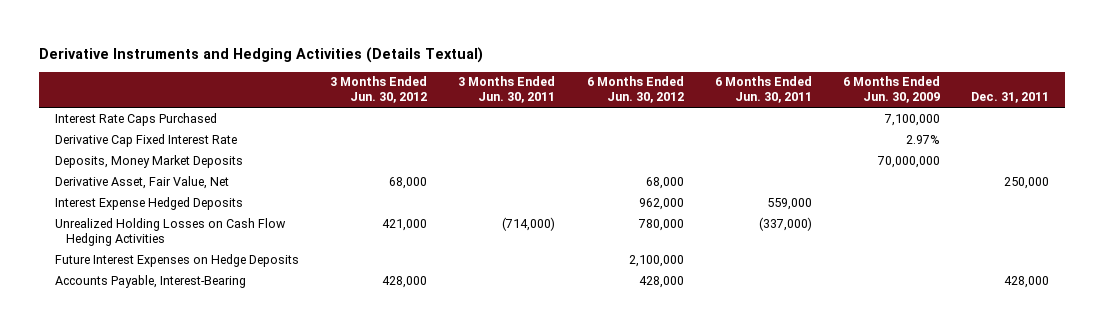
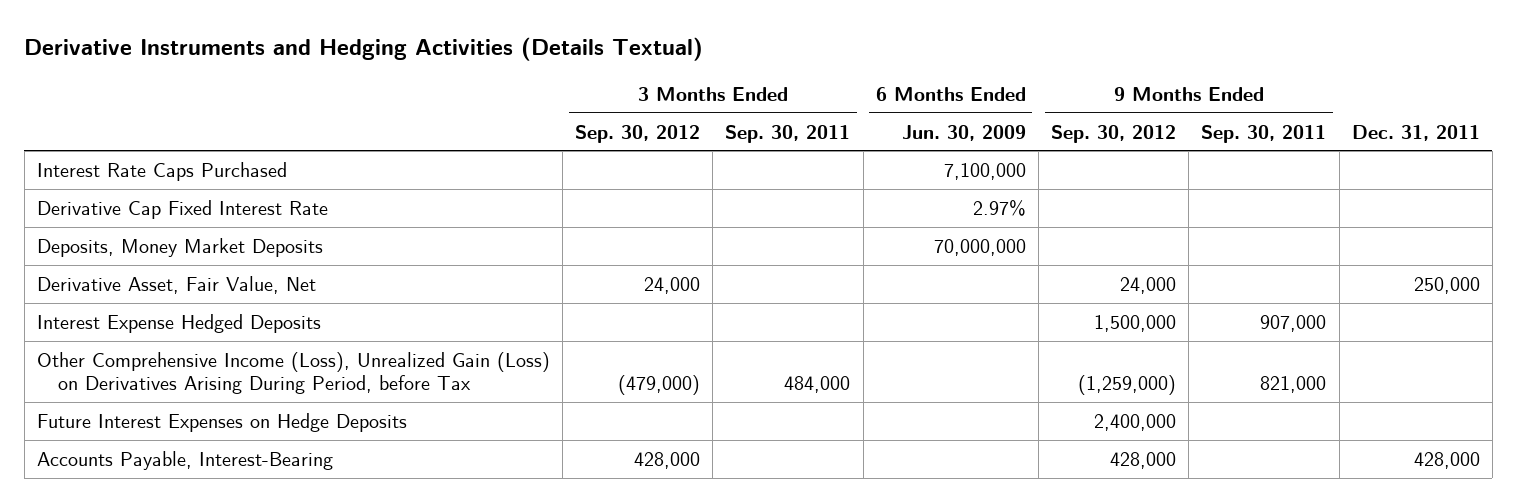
- | 3 Months Ended Jun. 30, 2012 | 3 Months Ended Jun. 30, 2011 | 6 Months Ended Jun. 30, 2012 | 6 Months Ended Jun. 30, 2011 | 6 Months Ended Jun. 30, 2009 | Dec. 31, 2011
+ | 3 Months Ended Sep. 30, 2012 | 3 Months Ended Sep. 30, 2011 | 6 Months Ended Jun. 30, 2009 | 9 Months Ended Sep. 30, 2012 | 9 Months Ended Sep. 30, 2011 | Dec. 31, 2011
- Unrealized Holding Losses on Cash Flow Hedging Activities | 421,000 | (714,000) | 780,000 | (337,000) | |
+ Other Comprehensive Income (Loss), Unrealized Gain (Loss) on Derivatives Arising During Period, before Tax | (479,000) | 484,000 | | (1,259,000) | 821,000 |

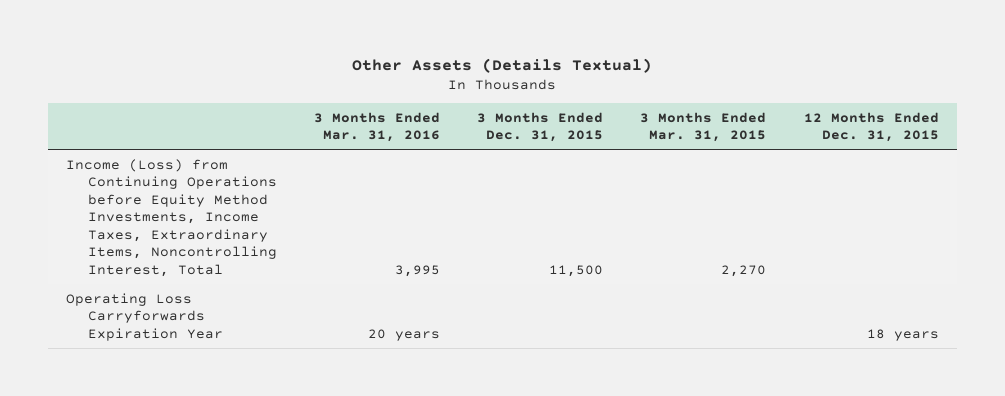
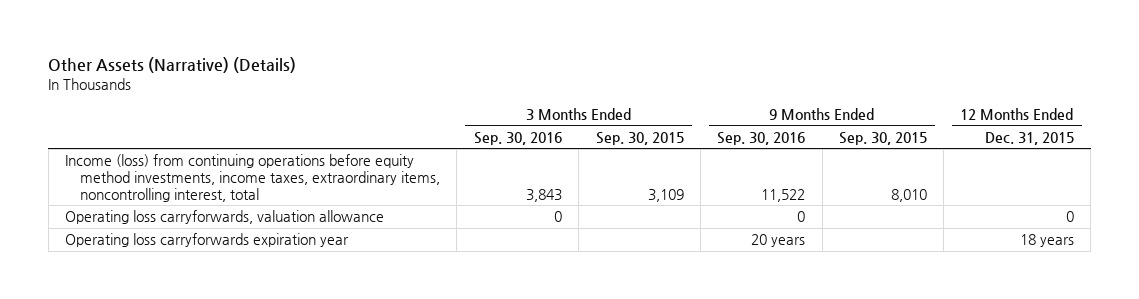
- Other Assets (Details Textual)
+ Other Assets (Narrative) (Details)
- | 3 Months Ended Mar. 31, 2016 | 3 Months Ended Dec. 31, 2015 | 3 Months Ended Mar. 31, 2015 | 12 Months Ended Dec. 31, 2015
+ | 3 Months Ended Sep. 30, 2016 | 3 Months Ended Sep. 30, 2015 | 9 Months Ended Sep. 30, 2016 | 9 Months Ended Sep. 30, 2015 | 12 Months Ended Dec. 31, 2015
- Income (Loss) from Continuing Operations before Equity Method Investments, Income Taxes, Extraordinary Items, Noncontrolling Interest, Total | 3,995 | 11,500 | 2,270 |
- Operating Loss Carryforwards Expiration Year | 20 years | | | 18 years
+ Income (loss) from continuing operations before equity method investments, income taxes, extraordinary items, noncontrolling interest, total | 3,843 | 3,109 | 11,522 | 8,010 |
+ Operating loss carryforwards, valuation allowance | 0 | | 0 | | 0
+ Operating loss carryforwards expiration year | | | 20 years | | 18 years

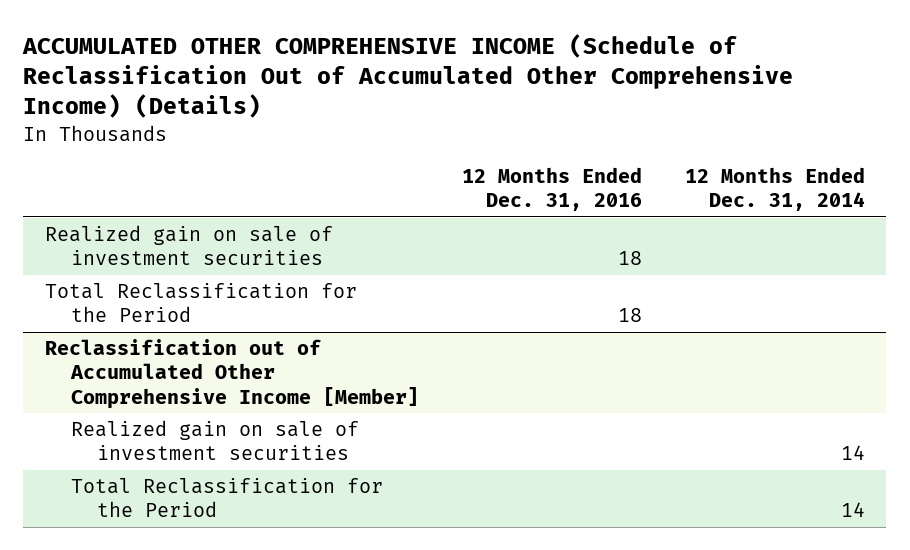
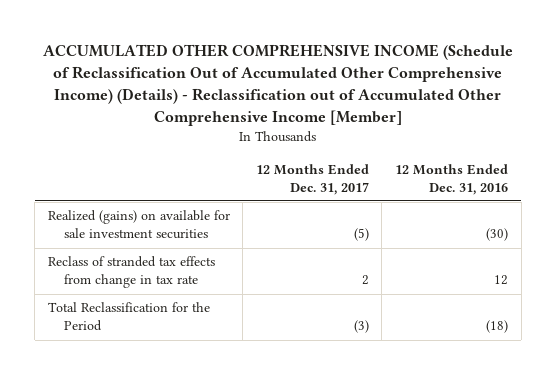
- ACCUMULATED OTHER COMPREHENSIVE INCOME (Schedule of Reclassification Out of Accumulated Other Comprehensive Income) (Details)
+ ACCUMULATED OTHER COMPREHENSIVE INCOME (Schedule of Reclassification Out of Accumulated Other Comprehensive Income) (Details) - Reclassification out of Accumulated Other Comprehensive Income [Member]
- | 12 Months Ended Dec. 31, 2016 | 12 Months Ended Dec. 31, 2014
+ | 12 Months Ended Dec. 31, 2017 | 12 Months Ended Dec. 31, 2016
- Realized gain on sale of investment securities | 18 |
- Total Reclassification for the Period | 18 |
- Reclassification out of Accumulated Other Comprehensive Income [Member]
- Realized gain on sale of investment securities | | 14
- Total Reclassification for the Period | | 14
+ Realized (gains) on available for sale investment securities | (5) | (30)
+ Reclass of stranded tax effects from change in tax rate | 2 | 12
+ Total Reclassification for the Period | (3) | (18)

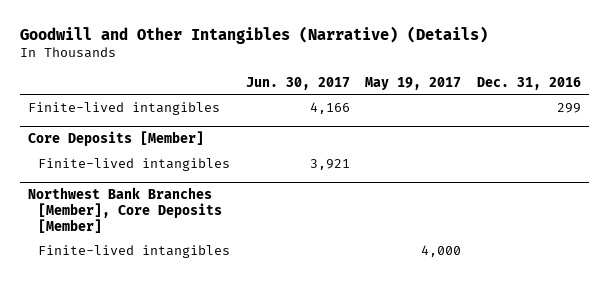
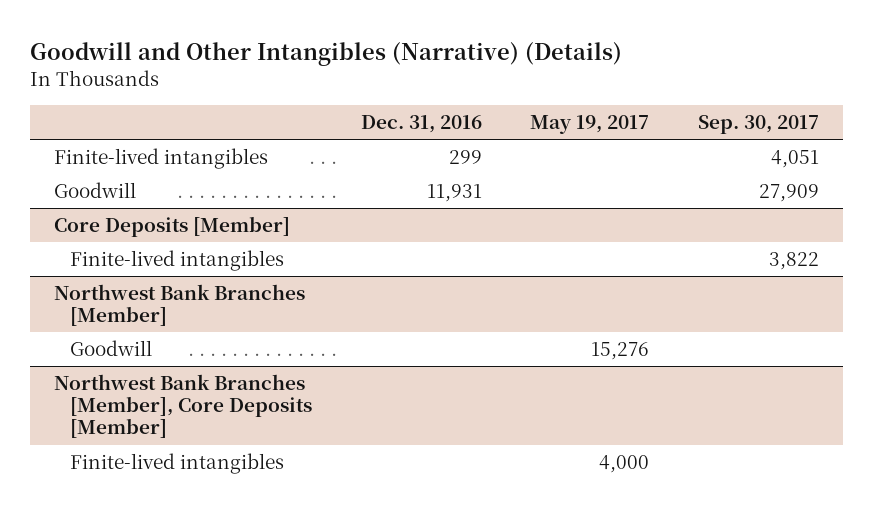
- | Jun. 30, 2017 | May 19, 2017 | Dec. 31, 2016
+ | Dec. 31, 2016 | May 19, 2017 | Sep. 30, 2017
+ Goodwill | 11,931 | | 27,909
+ Northwest Bank Branches [Member]
+ Goodwill | | 15,276 |

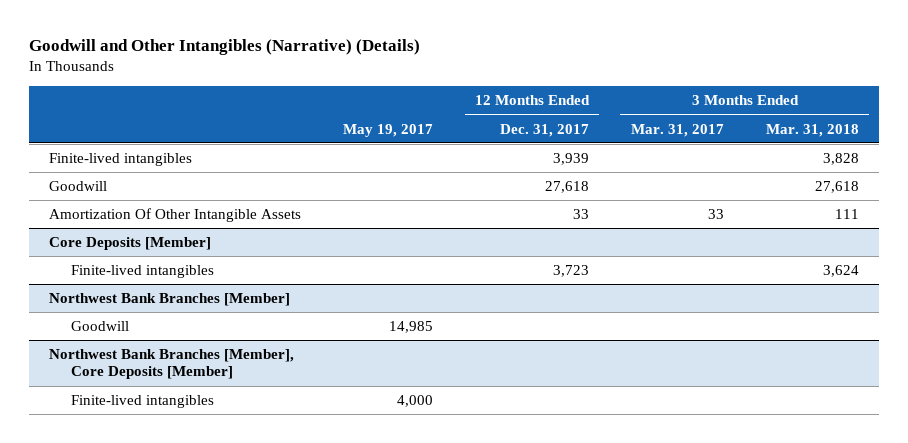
- | Dec. 31, 2016 | May 19, 2017 | Sep. 30, 2017
+ | May 19, 2017 | 12 Months Ended Dec. 31, 2017 | 3 Months Ended Mar. 31, 2017 | 3 Months Ended Mar. 31, 2018
+ Amortization Of Other Intangible Assets | | 33 | 33 | 111
@ Northwest Bank Branches [Member]
- Goodwill | | 15,276 |
+ Goodwill | 14,985 | | |

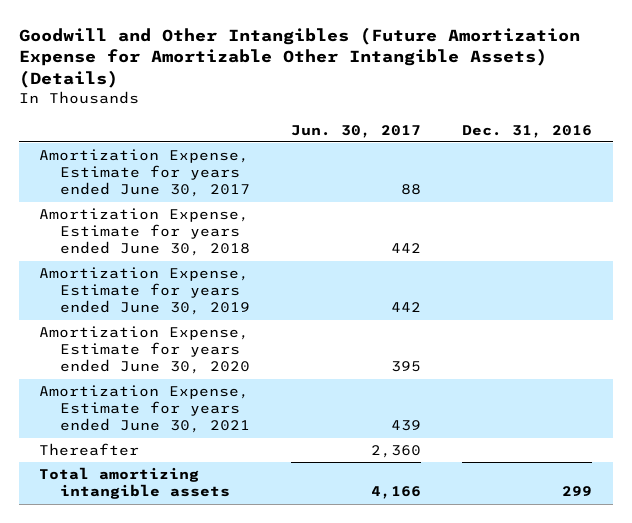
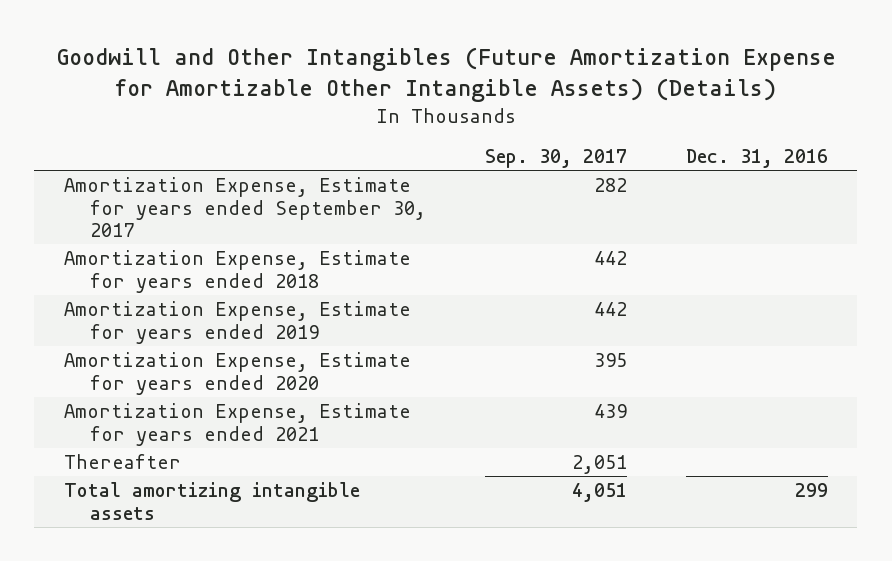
- | Jun. 30, 2017 | Dec. 31, 2016
+ | Sep. 30, 2017 | Dec. 31, 2016
- Amortization Expense, Estimate for years ended June 30, 2017 | 88 |
- Amortization Expense, Estimate for years ended June 30, 2018 | 442 |
- Amortization Expense, Estimate for years ended June 30, 2019 | 442 |
- Amortization Expense, Estimate for years ended June 30, 2020 | 395 |
- Amortization Expense, Estimate for years ended June 30, 2021 | 439 |
+ Amortization Expense, Estimate for years ended September 30, 2017 | 282 |
+ Amortization Expense, Estimate for years ended 2018 | 442 |
+ Amortization Expense, Estimate for years ended 2019 | 442 |
+ Amortization Expense, Estimate for years ended 2020 | 395 |
+ Amortization Expense, Estimate for years ended 2021 | 439 |

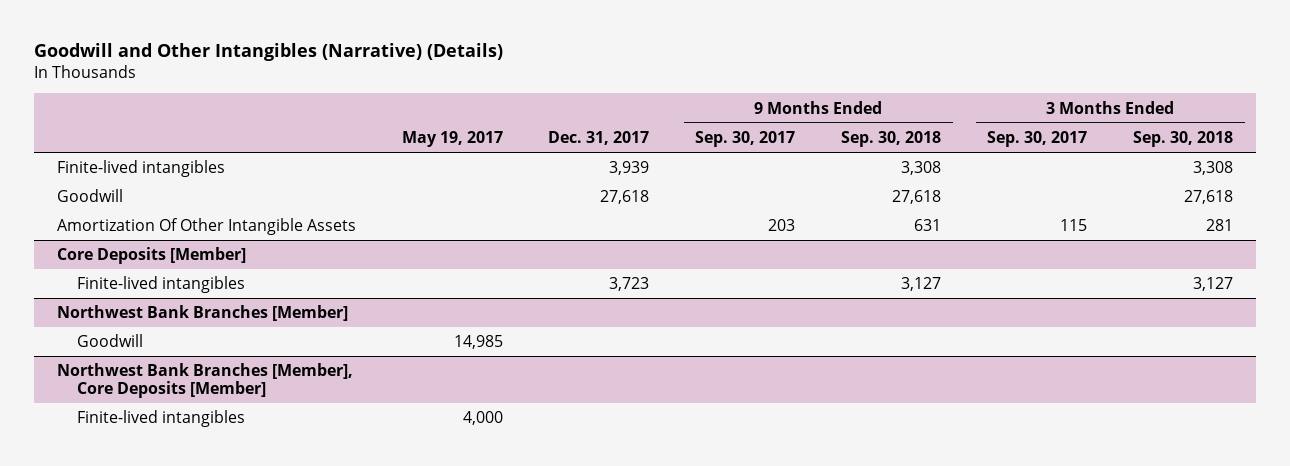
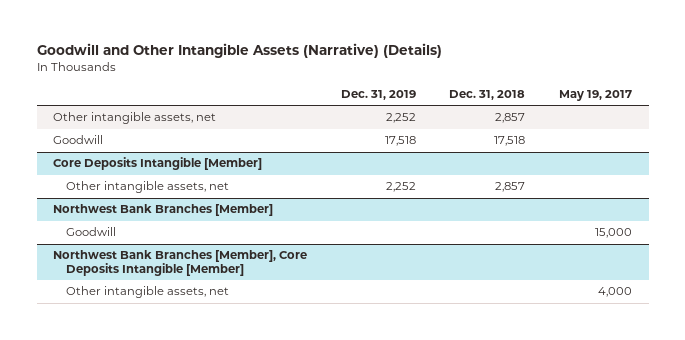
- Goodwill and Other Intangibles (Narrative) (Details)
+ Goodwill and Other Intangible Assets (Narrative) (Details)
- | May 19, 2017 | Dec. 31, 2017 | 9 Months Ended Sep. 30, 2017 | 9 Months Ended Sep. 30, 2018 | 3 Months Ended Sep. 30, 2017 | 3 Months Ended Sep. 30, 2018
+ | Dec. 31, 2019 | Dec. 31, 2018 | May 19, 2017
- Finite-lived intangibles | | 3,939 | | 3,308 | | 3,308
+ Other intangible assets, net | 2,252 | 2,857 |
- Amortization Of Other Intangible Assets | | | 203 | 631 | 115 | 281
- Core Deposits [Member]
- Finite-lived intangibles | | 3,723 | | 3,127 | | 3,127
+ Core Deposits Intangible [Member]
+ Other intangible assets, net | 2,252 | 2,857 |
@ Northwest Bank Branches [Member]
- Goodwill | 14,985 | | | | |
- Northwest Bank Branches [Member], Core Deposits [Member]
- Finite-lived intangibles | 4,000 | | | | |
@ Northwest Bank Branches [Member]
+ Goodwill | | | 15,000
+ Northwest Bank Branches [Member], Core Deposits Intangible [Member]
+ Other intangible assets, net | | | 4,000

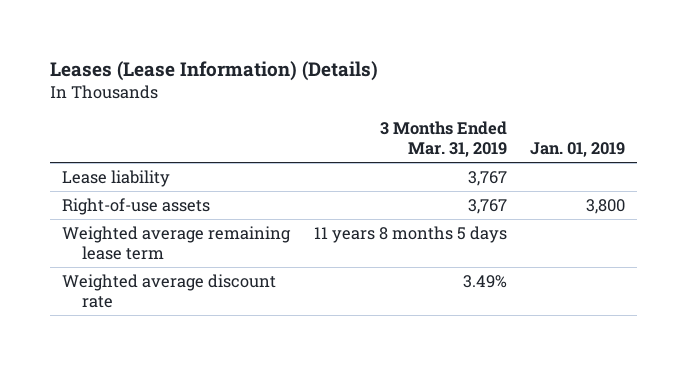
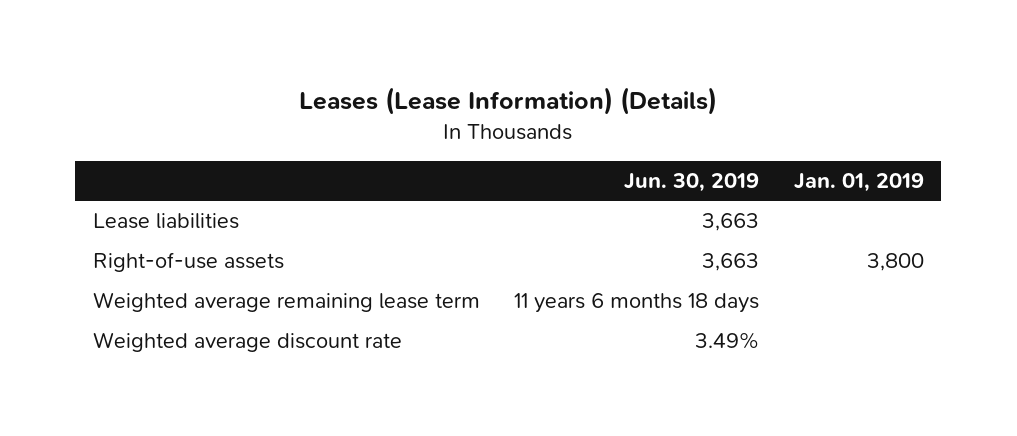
- | 3 Months Ended Mar. 31, 2019 | Jan. 01, 2019
+ | Jun. 30, 2019 | Jan. 01, 2019
- Lease liability | 3,767 |
+ Lease liabilities | 3,663 |

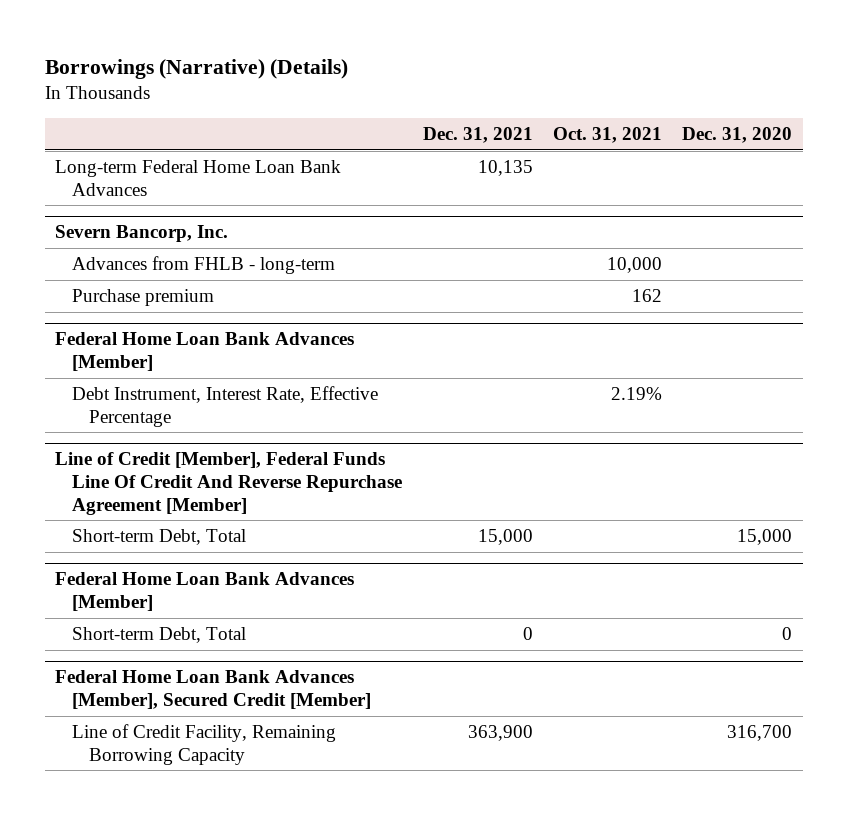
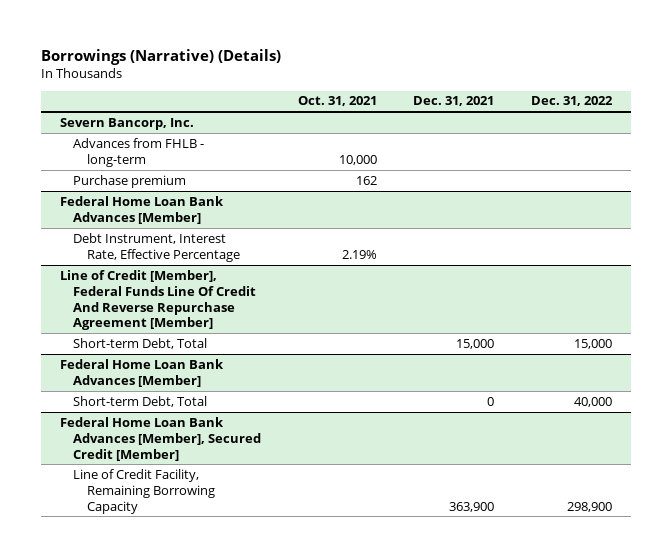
- | Dec. 31, 2021 | Oct. 31, 2021 | Dec. 31, 2020
+ | Oct. 31, 2021 | Dec. 31, 2021 | Dec. 31, 2022
- Long-term Federal Home Loan Bank Advances | 10,135 | |

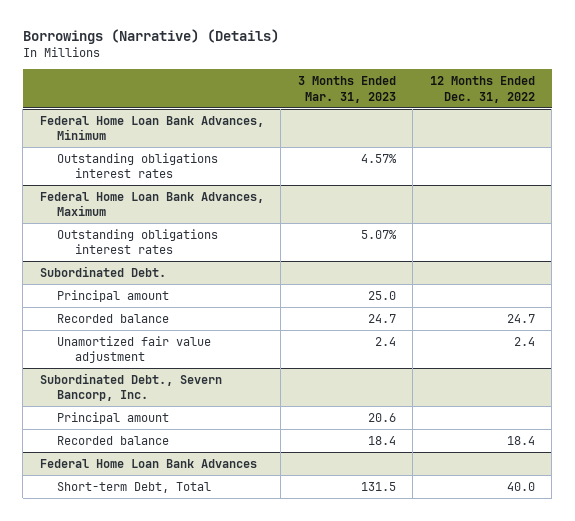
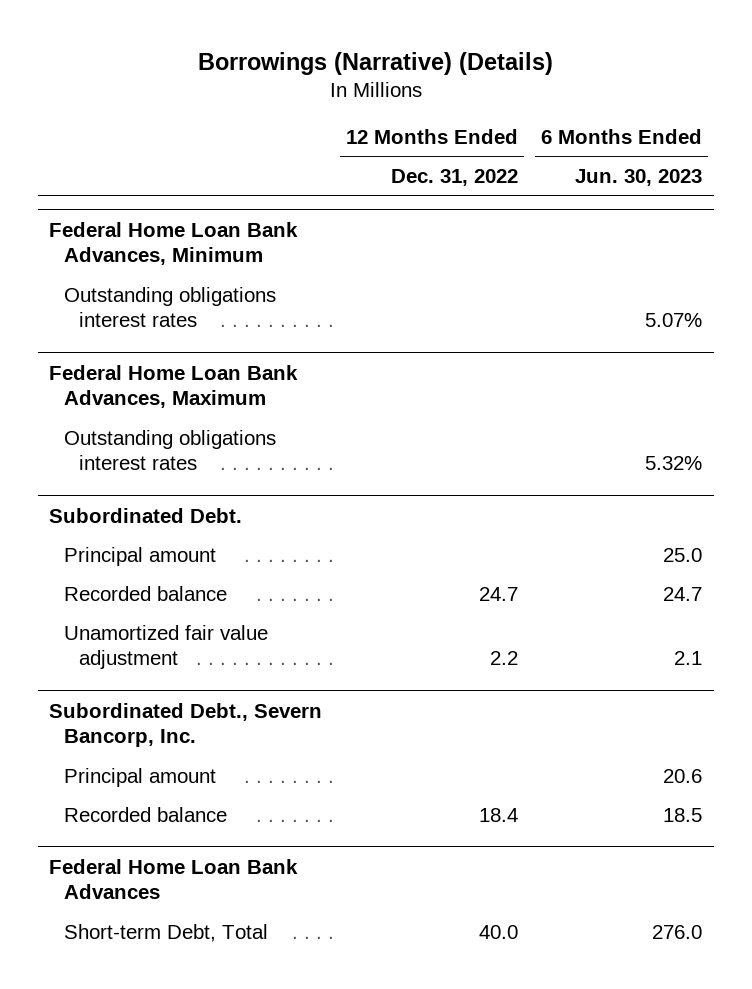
- | 3 Months Ended Mar. 31, 2023 | 12 Months Ended Dec. 31, 2022
+ | 12 Months Ended Dec. 31, 2022 | 6 Months Ended Jun. 30, 2023
@ Subordinated Debt.
- Unamortized fair value adjustment | 2.4 | 2.4
+ Unamortized fair value adjustment | 2.2 | 2.1

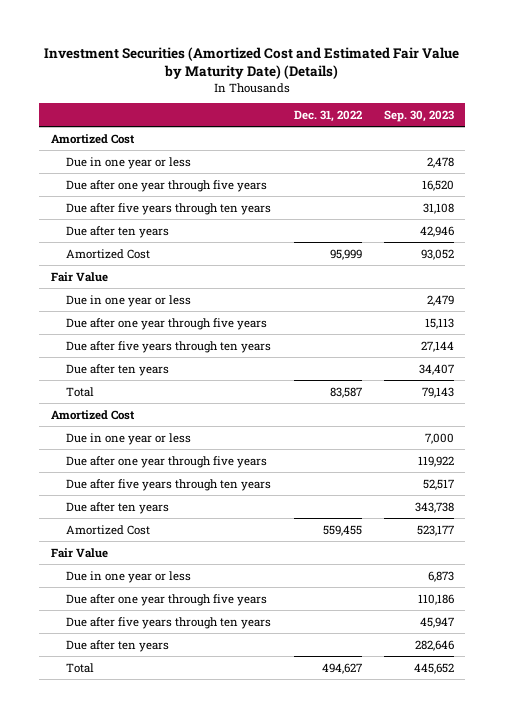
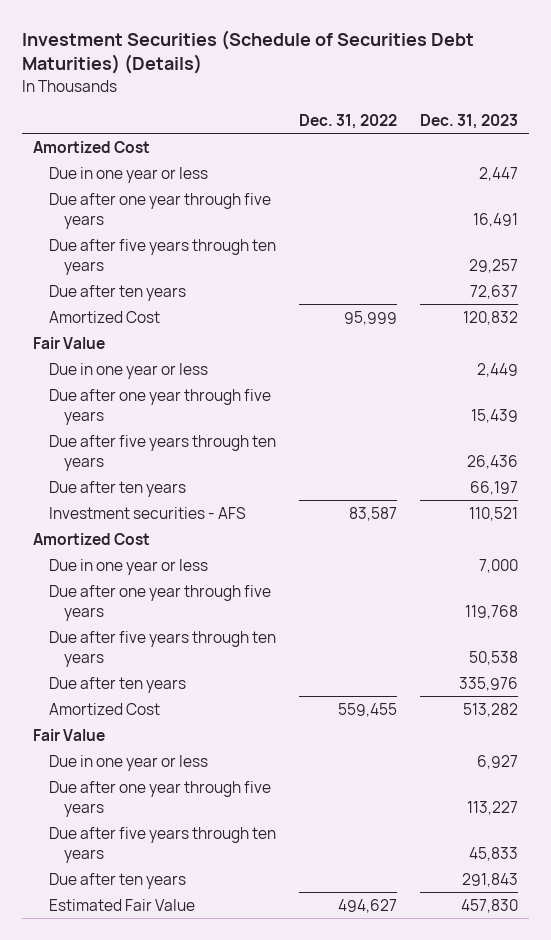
- Investment Securities (Amortized Cost and Estimated Fair Value by Maturity Date) (Details)
+ Investment Securities (Schedule of Securities Debt Maturities) (Details)
- | Dec. 31, 2022 | Sep. 30, 2023
+ | Dec. 31, 2022 | Dec. 31, 2023
- Total | 83,587 | 79,143
+ Investment securities - AFS | 83,587 | 110,521
- Total | 494,627 | 445,652
+ Estimated Fair Value | 494,627 | 457,830

